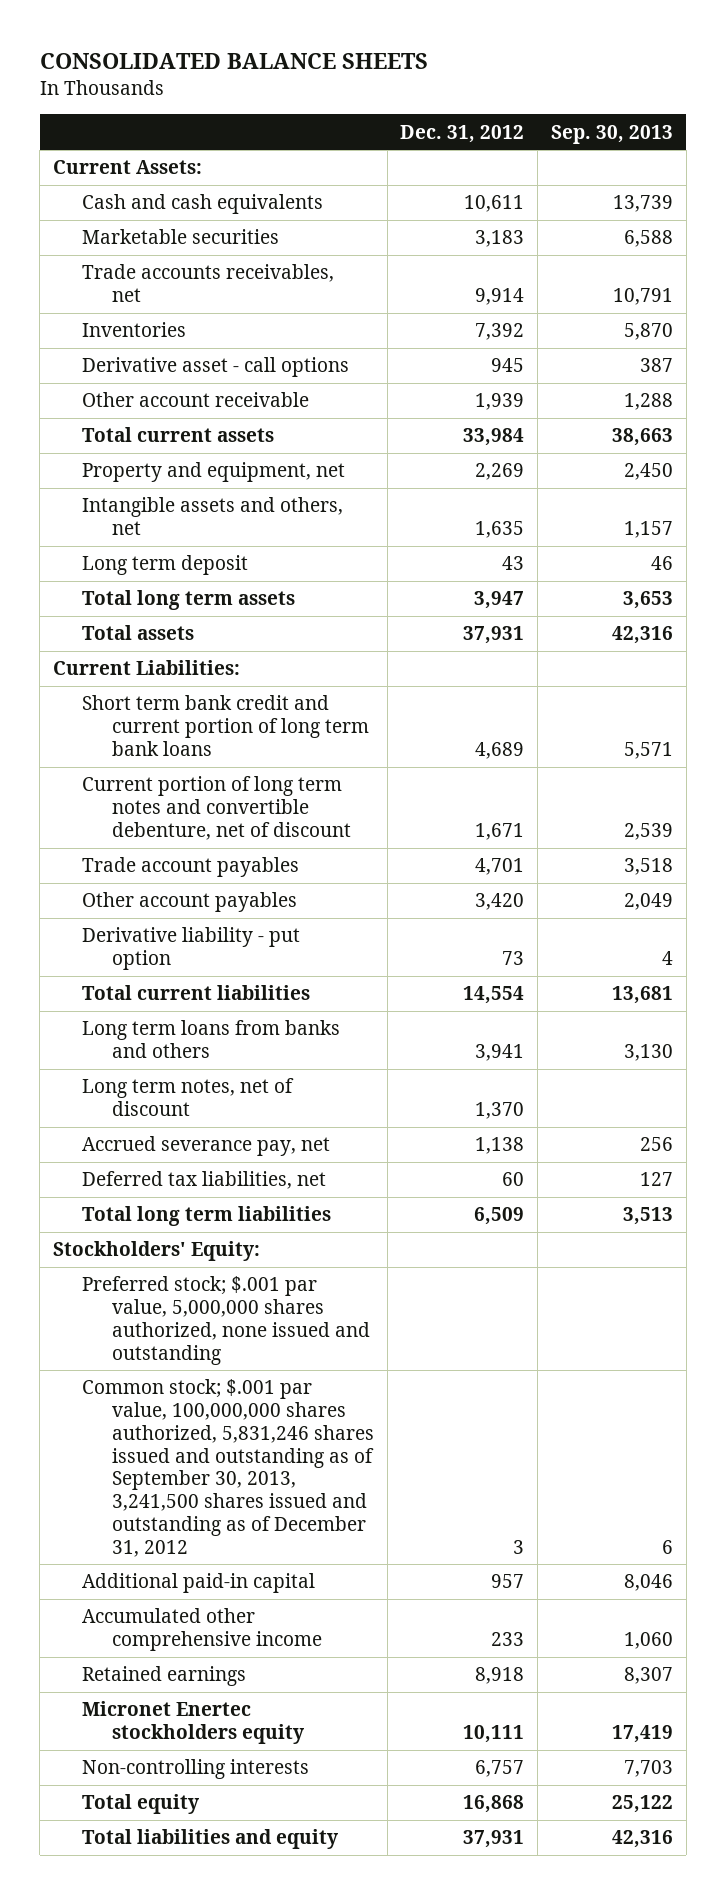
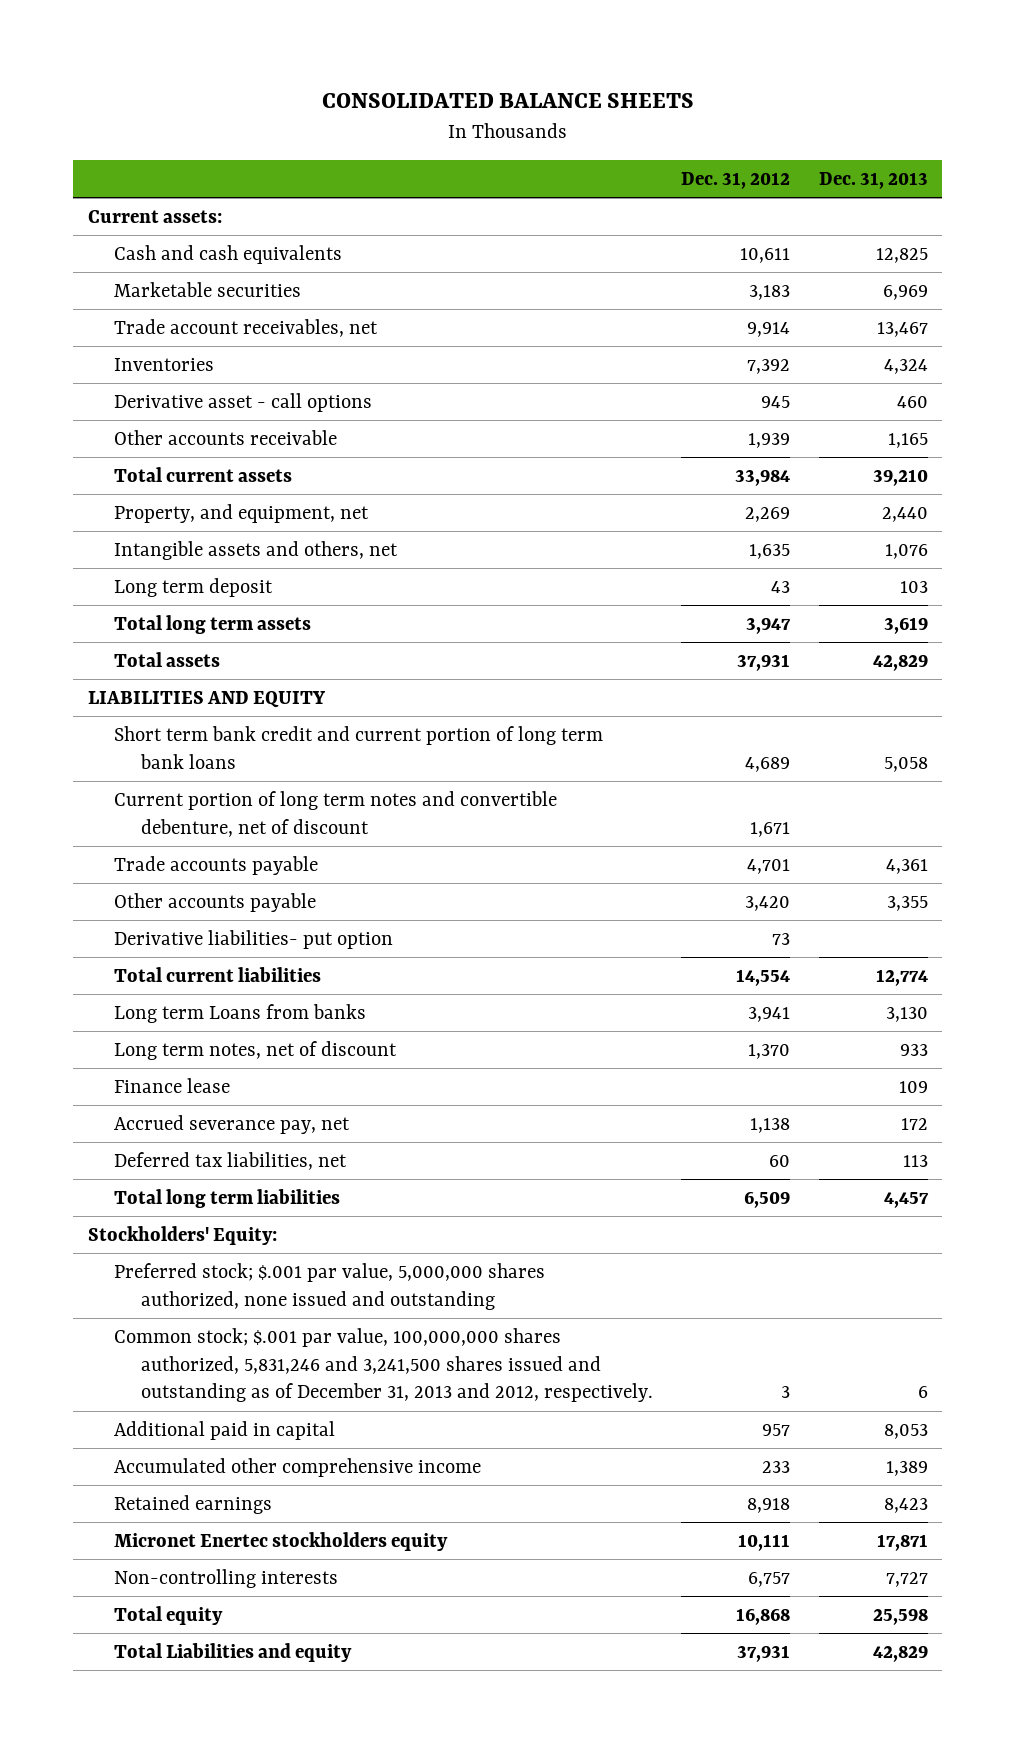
- | Dec. 31, 2012 | Sep. 30, 2013
+ | Dec. 31, 2012 | Dec. 31, 2013
- Current Assets:
+ Current assets:
- Trade accounts receivables, net | 9,914 | 10,791
+ Trade account receivables, net | 9,914 | 13,467
- Other account receivable | 1,939 | 1,288
+ Other accounts receivable | 1,939 | 1,165
- Property and equipment, net | 2,269 | 2,450
+ Property, and equipment, net | 2,269 | 2,440
- Current Liabilities:
+ LIABILITIES AND EQUITY
- Trade account payables | 4,701 | 3,518
- Other account payables | 3,420 | 2,049
- Derivative liability - put option | 73 | 4
+ Trade accounts payable | 4,701 | 4,361
+ Other accounts payable | 3,420 | 3,355
+ Derivative liabilities- put option | 73 |
- Long term loans from banks and others | 3,941 | 3,130
+ Long term Loans from banks | 3,941 | 3,130
+ Finance lease | | 109
- Common stock; $.001 par value, 100,000,000 shares authorized, 5,831,246 shares issued and outstanding as of September 30, 2013, 3,241,500 shares issued and outstanding as of December 31, 2012 | 3 | 6
- Additional paid-in capital | 957 | 8,046
+ Common stock; $.001 par value, 100,000,000 shares authorized, 5,831,246 and 3,241,500 shares issued and outstanding as of December 31, 2013 and 2012, respectively. | 3 | 6
+ Additional paid in capital | 957 | 8,053
- Total liabilities and equity | 37,931 | 42,316
+ Total Liabilities and equity | 37,931 | 42,829

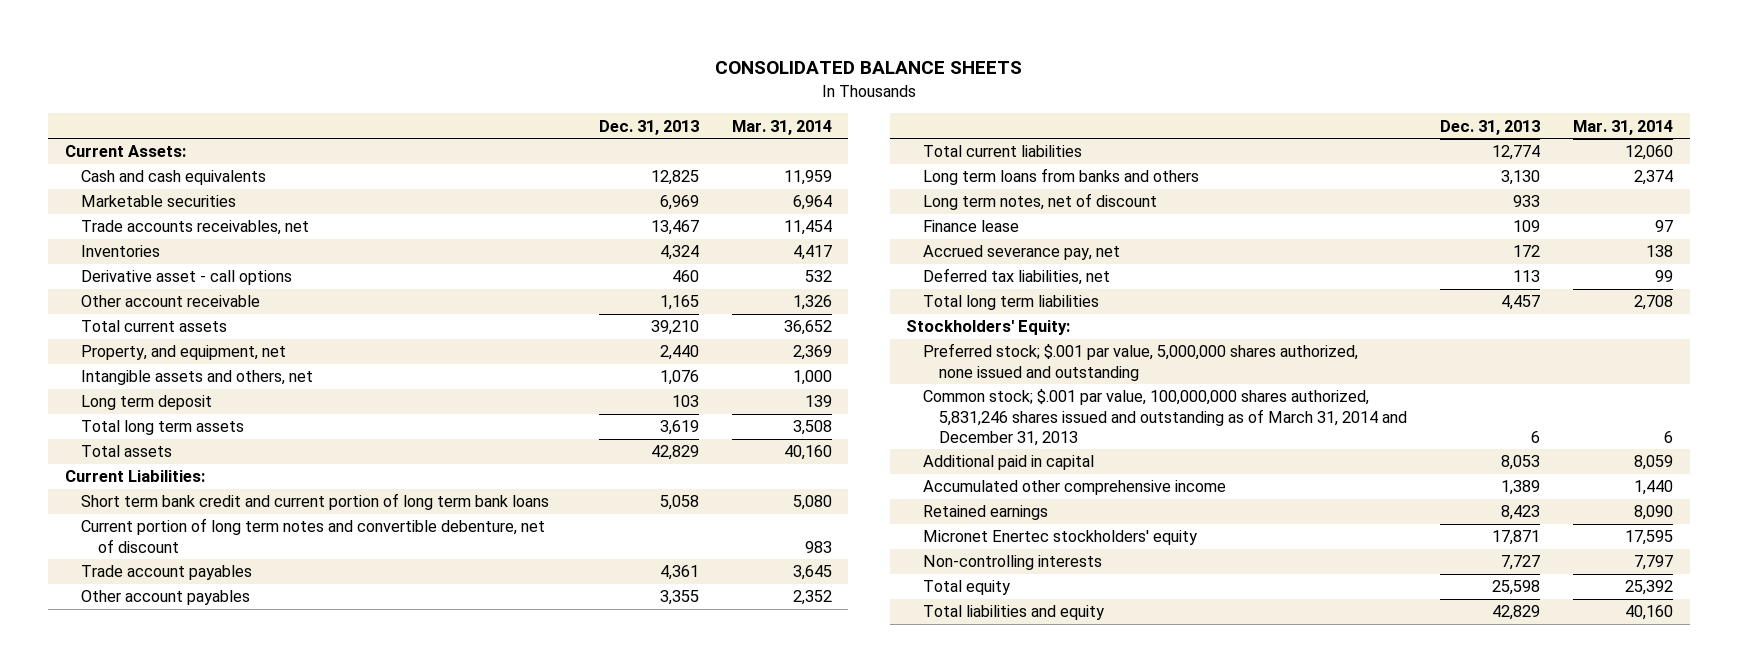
- | Dec. 31, 2012 | Dec. 31, 2013
+ | Dec. 31, 2013 | Mar. 31, 2014
- Current assets:
+ Current Assets:
- Trade account receivables, net | 9,914 | 13,467
+ Trade accounts receivables, net | 13,467 | 11,454
- Other accounts receivable | 1,939 | 1,165
+ Other account receivable | 1,165 | 1,326
- LIABILITIES AND EQUITY
+ Current Liabilities:
- Trade accounts payable | 4,701 | 4,361
- Other accounts payable | 3,420 | 3,355
- Derivative liabilities- put option | 73 |
+ Trade account payables | 4,361 | 3,645
+ Other account payables | 3,355 | 2,352
- Long term Loans from banks | 3,941 | 3,130
+ Long term loans from banks and others | 3,130 | 2,374
- Common stock; $.001 par value, 100,000,000 shares authorized, 5,831,246 and 3,241,500 shares issued and outstanding as of December 31, 2013 and 2012, respectively. | 3 | 6
+ Common stock; $.001 par value, 100,000,000 shares authorized, 5,831,246 shares issued and outstanding as of March 31, 2014 and December 31, 2013 | 6 | 6
- Micronet Enertec stockholders equity | 10,111 | 17,871
+ Micronet Enertec stockholders' equity | 17,871 | 17,595
- Total Liabilities and equity | 37,931 | 42,829
+ Total liabilities and equity | 42,829 | 40,160

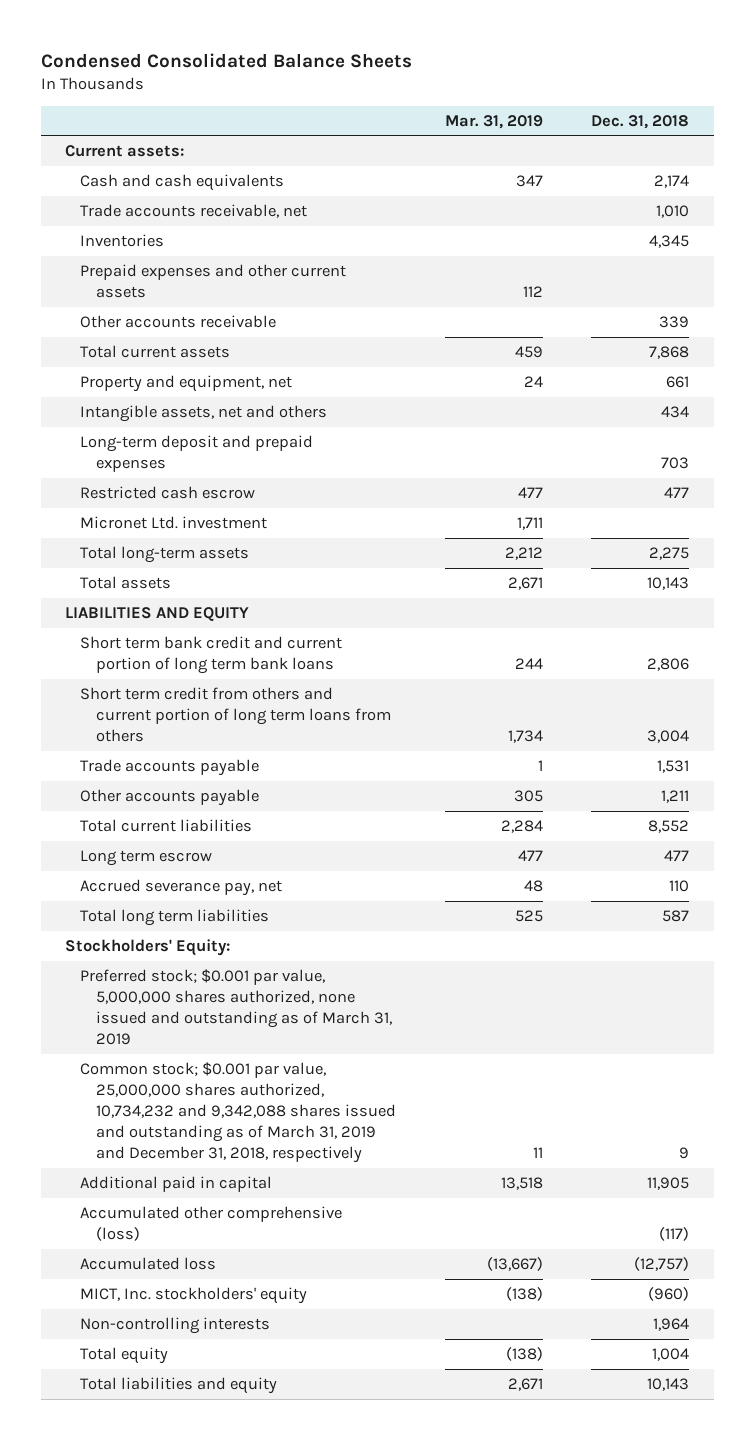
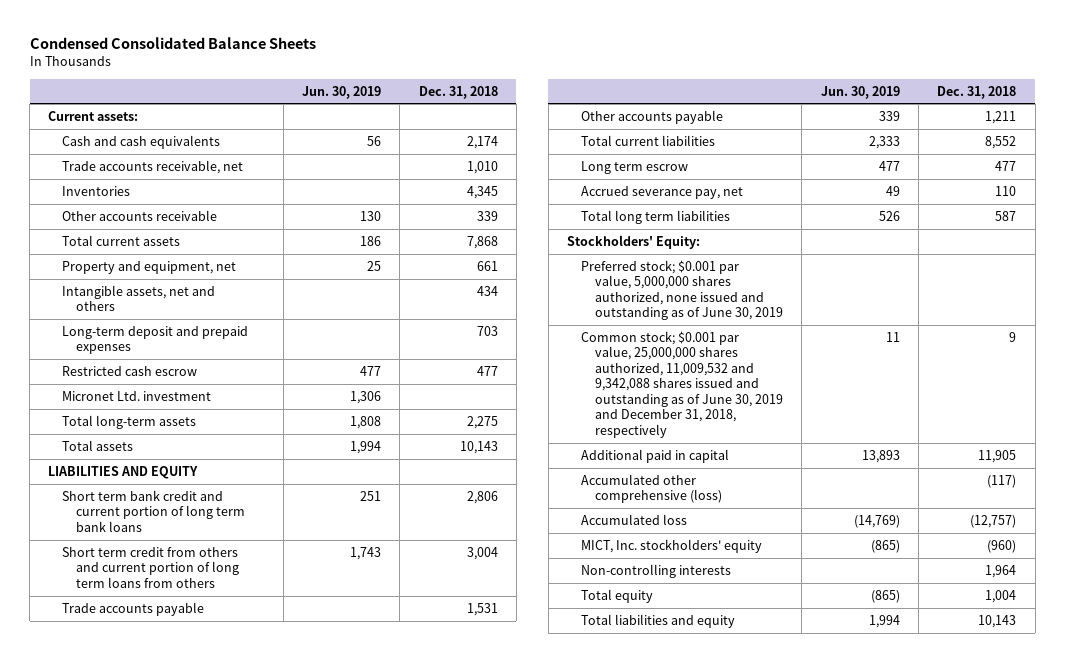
- | Mar. 31, 2019 | Dec. 31, 2018
+ | Jun. 30, 2019 | Dec. 31, 2018
- Prepaid expenses and other current assets | 112 |
- Preferred stock; $0.001 par value, 5,000,000 shares authorized, none issued and outstanding as of March 31, 2019
- Common stock; $0.001 par value, 25,000,000 shares authorized, 10,734,232 and 9,342,088 shares issued and outstanding as of March 31, 2019 and December 31, 2018, respectively | 11 | 9
+ Preferred stock; $0.001 par value, 5,000,000 shares authorized, none issued and outstanding as of June 30, 2019
+ Common stock; $0.001 par value, 25,000,000 shares authorized, 11,009,532 and 9,342,088 shares issued and outstanding as of June 30, 2019 and December 31, 2018, respectively | 11 | 9

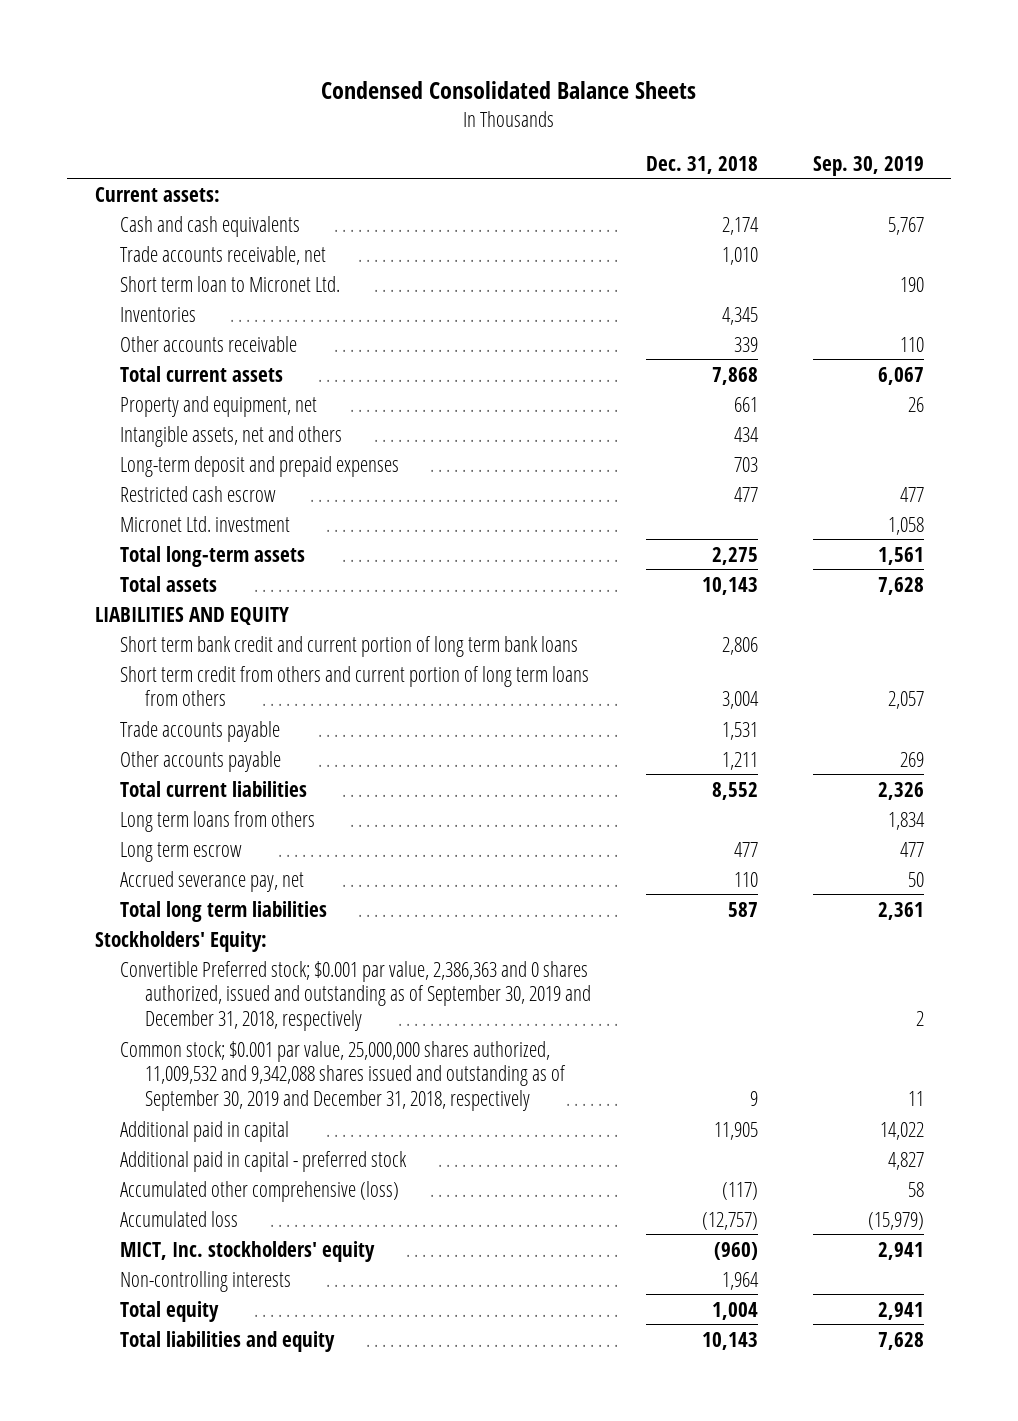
- | Jun. 30, 2019 | Dec. 31, 2018
+ | Dec. 31, 2018 | Sep. 30, 2019
+ Short term loan to Micronet Ltd. | | 190
+ Long term loans from others | | 1,834
- Preferred stock; $0.001 par value, 5,000,000 shares authorized, none issued and outstanding as of June 30, 2019
- Common stock; $0.001 par value, 25,000,000 shares authorized, 11,009,532 and 9,342,088 shares issued and outstanding as of June 30, 2019 and December 31, 2018, respectively | 11 | 9
+ Convertible Preferred stock; $0.001 par value, 2,386,363 and 0 shares authorized, issued and outstanding as of September 30, 2019 and December 31, 2018, respectively | | 2
+ Common stock; $0.001 par value, 25,000,000 shares authorized, 11,009,532 and 9,342,088 shares issued and outstanding as of September 30, 2019 and December 31, 2018, respectively | 9 | 11
+ Additional paid in capital - preferred stock | | 4,827

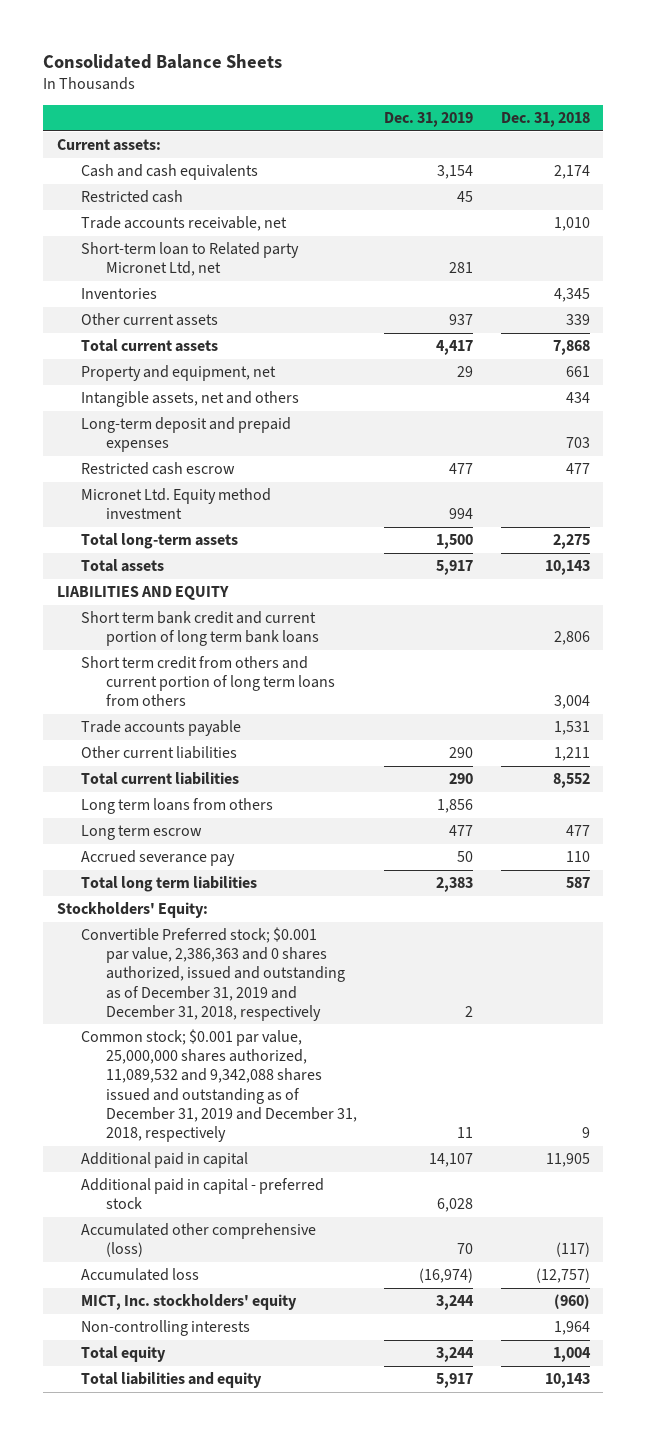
- Condensed Consolidated Balance Sheets
+ Consolidated Balance Sheets
- | Dec. 31, 2018 | Sep. 30, 2019
+ | Dec. 31, 2019 | Dec. 31, 2018
+ Restricted cash | 45 |
- Short term loan to Micronet Ltd. | | 190
+ Short-term loan to Related party Micronet Ltd, net | 281 |
- Other accounts receivable | 339 | 110
+ Other current assets | 937 | 339
- Micronet Ltd. investment | | 1,058
+ Micronet Ltd. Equity method investment | 994 |
- Other accounts payable | 1,211 | 269
+ Other current liabilities | 290 | 1,211
- Accrued severance pay, net | 110 | 50
+ Accrued severance pay | 50 | 110
- Convertible Preferred stock; $0.001 par value, 2,386,363 and 0 shares authorized, issued and outstanding as of September 30, 2019 and December 31, 2018, respectively | | 2
- Common stock; $0.001 par value, 25,000,000 shares authorized, 11,009,532 and 9,342,088 shares issued and outstanding as of September 30, 2019 and December 31, 2018, respectively | 9 | 11
+ Convertible Preferred stock; $0.001 par value, 2,386,363 and 0 shares authorized, issued and outstanding as of December 31, 2019 and December 31, 2018, respectively | 2 |
+ Common stock; $0.001 par value, 25,000,000 shares authorized, 11,089,532 and 9,342,088 shares issued and outstanding as of December 31, 2019 and December 31, 2018, respectively | 11 | 9

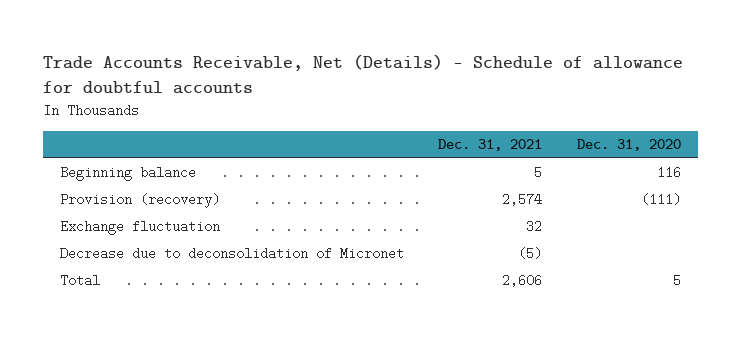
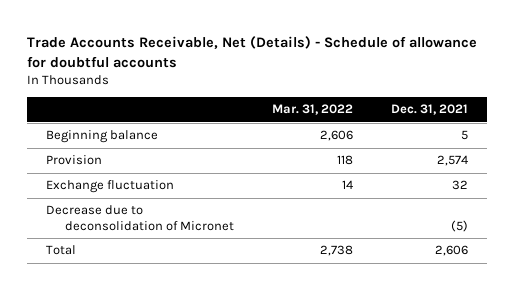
- | Dec. 31, 2021 | Dec. 31, 2020
+ | Mar. 31, 2022 | Dec. 31, 2021
- Provision (recovery) | 2,574 | (111)
+ Provision | 118 | 2,574

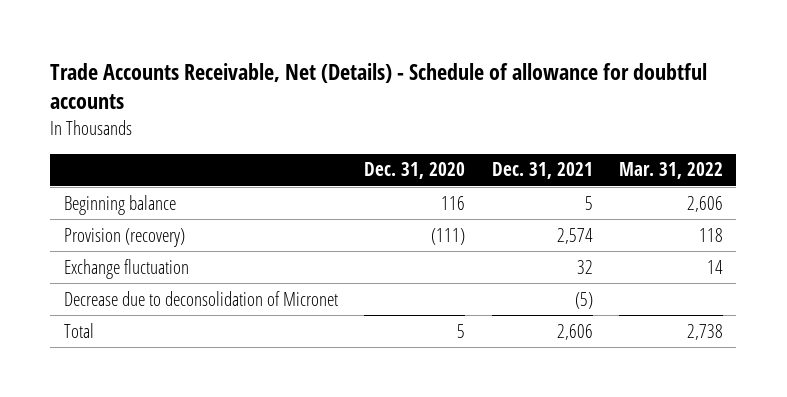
- | Mar. 31, 2022 | Dec. 31, 2021
+ | Dec. 31, 2020 | Dec. 31, 2021 | Mar. 31, 2022
- Provision | 118 | 2,574
+ Provision (recovery) | (111) | 2,574 | 118

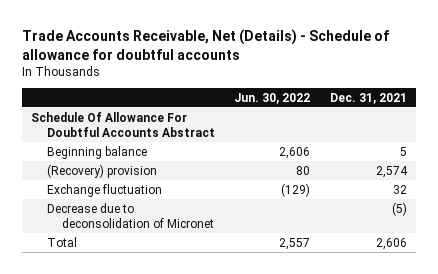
- | Dec. 31, 2020 | Dec. 31, 2021 | Mar. 31, 2022
+ | Jun. 30, 2022 | Dec. 31, 2021
+ Schedule Of Allowance For Doubtful Accounts Abstract
- Provision (recovery) | (111) | 2,574 | 118
+ (Recovery) provision | 80 | 2,574

